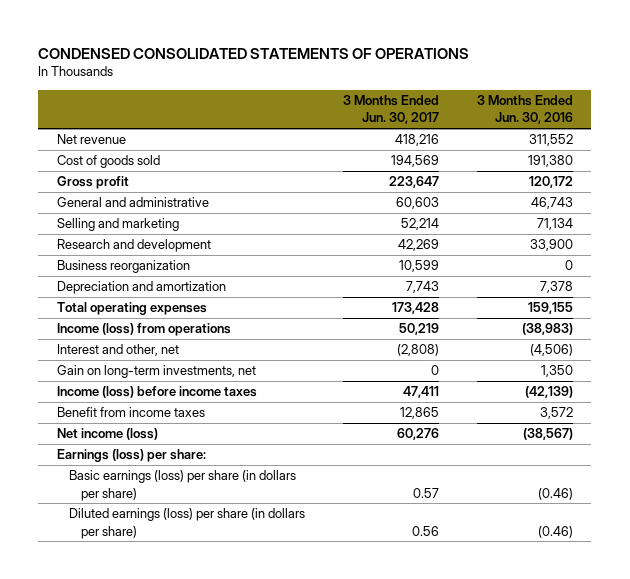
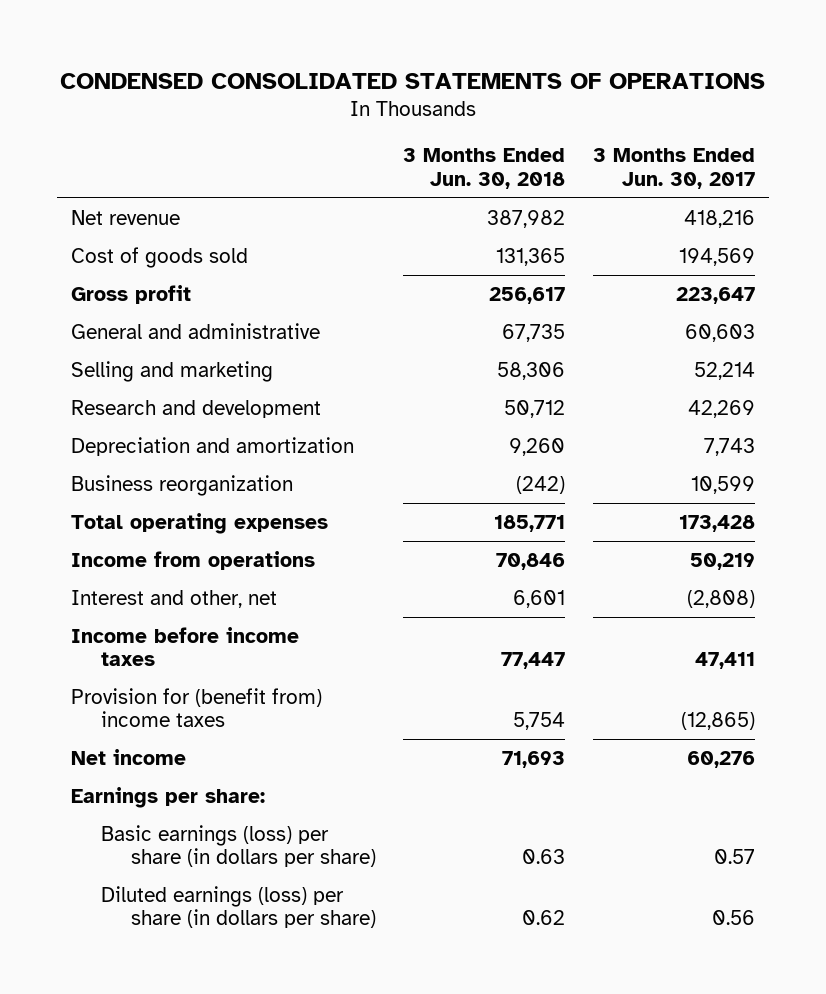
- | 3 Months Ended Jun. 30, 2017 | 3 Months Ended Jun. 30, 2016
+ | 3 Months Ended Jun. 30, 2018 | 3 Months Ended Jun. 30, 2017
moved down: Business reorganization | (242) | 10,599
- Income (loss) from operations | 50,219 | (38,983)
+ Income from operations | 70,846 | 50,219
- Gain on long-term investments, net | 0 | 1,350
- Income (loss) before income taxes | 47,411 | (42,139)
- Benefit from income taxes | 12,865 | 3,572
- Net income (loss) | 60,276 | (38,567)
- Earnings (loss) per share:
+ Income before income taxes | 77,447 | 47,411
+ Provision for (benefit from) income taxes | 5,754 | (12,865)
+ Net income | 71,693 | 60,276
+ Earnings per share:

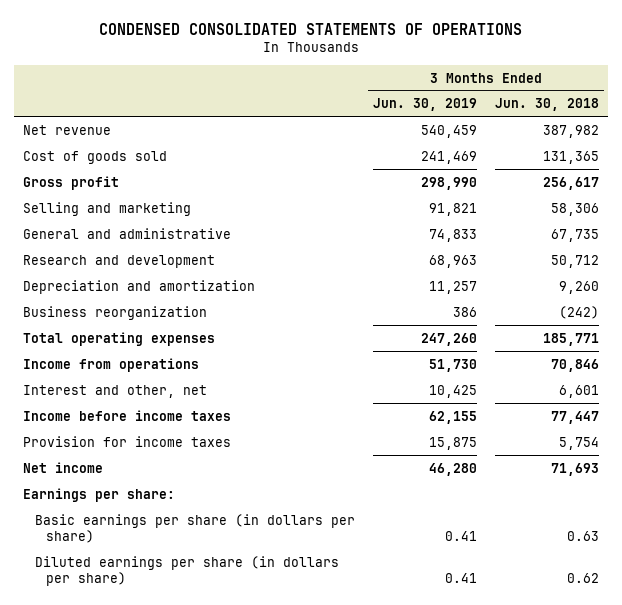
- | 3 Months Ended Jun. 30, 2018 | 3 Months Ended Jun. 30, 2017
+ | 3 Months Ended Jun. 30, 2019 | 3 Months Ended Jun. 30, 2018
moved down: General and administrative | 74,833 | 67,735
- Provision for (benefit from) income taxes | 5,754 | (12,865)
+ Provision for income taxes | 15,875 | 5,754
- Basic earnings (loss) per share (in dollars per share) | 0.63 | 0.57
- Diluted earnings (loss) per share (in dollars per share) | 0.62 | 0.56
+ Basic earnings per share (in dollars per share) | 0.41 | 0.63
+ Diluted earnings per share (in dollars per share) | 0.41 | 0.62

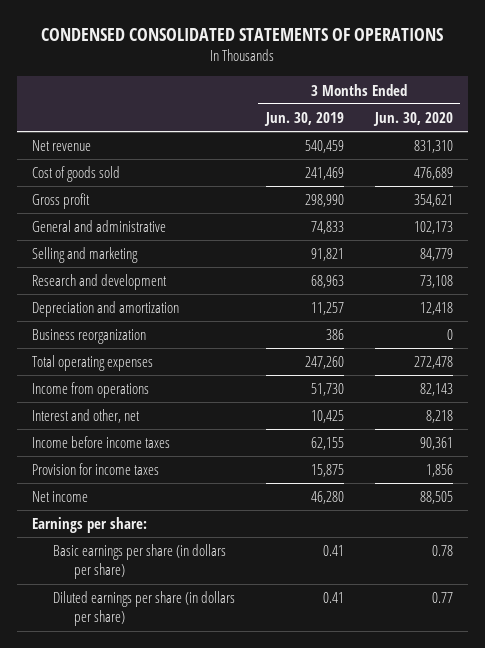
- | 3 Months Ended Jun. 30, 2019 | 3 Months Ended Jun. 30, 2018
+ | 3 Months Ended Jun. 30, 2019 | 3 Months Ended Jun. 30, 2020
moved down: Selling and marketing | 91,821 | 84,779

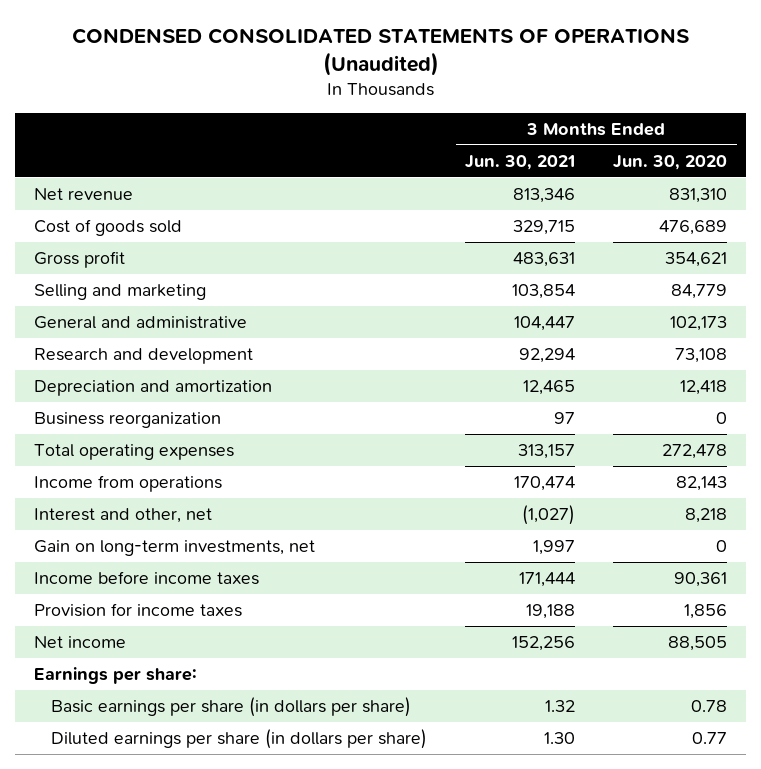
- CONDENSED CONSOLIDATED STATEMENTS OF OPERATIONS
+ CONDENSED CONSOLIDATED STATEMENTS OF OPERATIONS (Unaudited)
- | 3 Months Ended Jun. 30, 2019 | 3 Months Ended Jun. 30, 2020
+ | 3 Months Ended Jun. 30, 2021 | 3 Months Ended Jun. 30, 2020
moved down: General and administrative | 104,447 | 102,173
+ Gain on long-term investments, net | 1,997 | 0

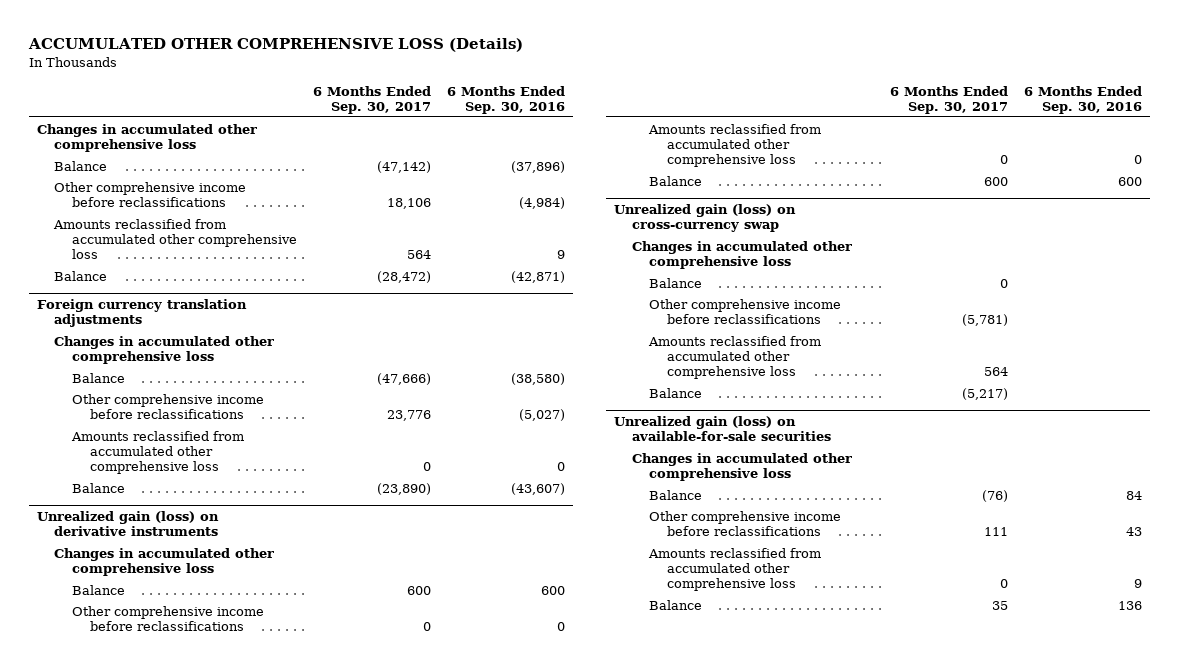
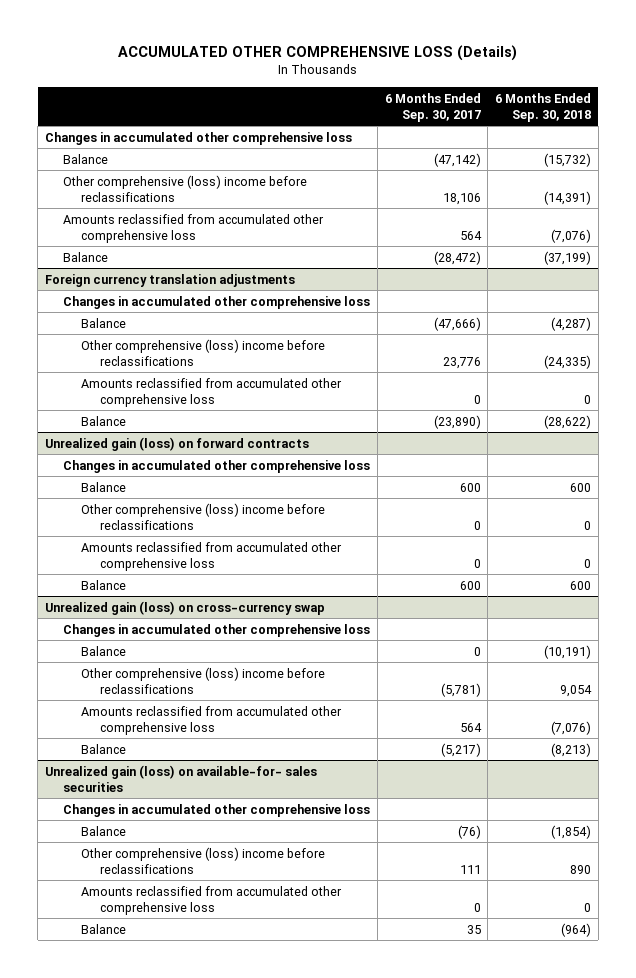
- | 6 Months Ended Sep. 30, 2017 | 6 Months Ended Sep. 30, 2016
+ | 6 Months Ended Sep. 30, 2017 | 6 Months Ended Sep. 30, 2018
- Other comprehensive income before reclassifications | 18,106 | (4,984)
+ Other comprehensive (loss) income before reclassifications | 18,106 | (14,391)
@ Foreign currency translation adjustments
- Other comprehensive income before reclassifications | 23,776 | (5,027)
+ Other comprehensive (loss) income before reclassifications | 23,776 | (24,335)
- Unrealized gain (loss) on derivative instruments
+ Unrealized gain (loss) on forward contracts
- Other comprehensive income before reclassifications | 0 | 0
+ Other comprehensive (loss) income before reclassifications | 0 | 0
@ Unrealized gain (loss) on cross-currency swap
- Other comprehensive income before reclassifications | (5,781) |
+ Other comprehensive (loss) income before reclassifications | (5,781) | 9,054
- Unrealized gain (loss) on available-for-sale securities
+ Unrealized gain (loss) on available-for- sales securities
- Other comprehensive income before reclassifications | 111 | 43
+ Other comprehensive (loss) income before reclassifications | 111 | 890

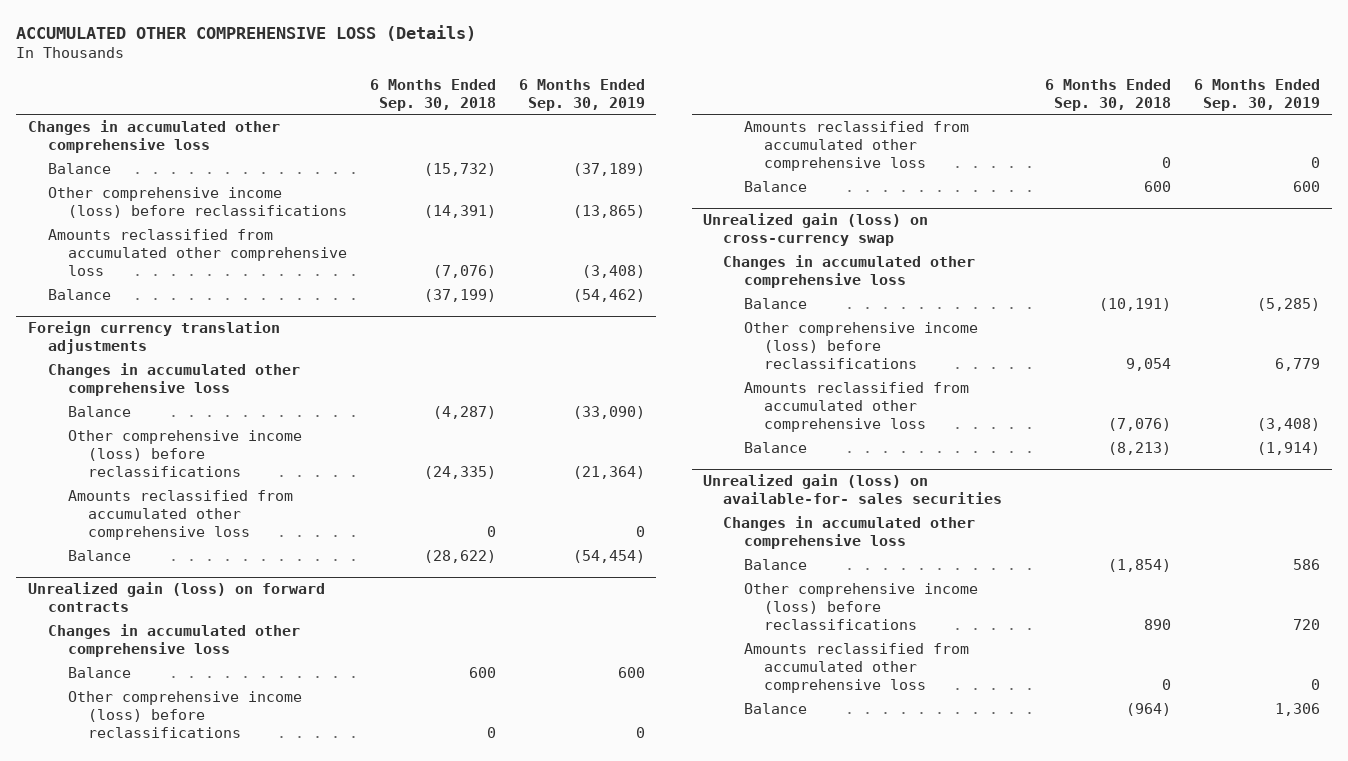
- | 6 Months Ended Sep. 30, 2017 | 6 Months Ended Sep. 30, 2018
+ | 6 Months Ended Sep. 30, 2018 | 6 Months Ended Sep. 30, 2019
- Other comprehensive (loss) income before reclassifications | 18,106 | (14,391)
+ Other comprehensive income (loss) before reclassifications | (14,391) | (13,865)
@ Foreign currency translation adjustments
- Other comprehensive (loss) income before reclassifications | 23,776 | (24,335)
+ Other comprehensive income (loss) before reclassifications | (24,335) | (21,364)
@ Unrealized gain (loss) on forward contracts
- Other comprehensive (loss) income before reclassifications | 0 | 0
+ Other comprehensive income (loss) before reclassifications | 0 | 0
@ Unrealized gain (loss) on cross-currency swap
- Other comprehensive (loss) income before reclassifications | (5,781) | 9,054
+ Other comprehensive income (loss) before reclassifications | 9,054 | 6,779
@ Unrealized gain (loss) on available-for- sales securities
- Other comprehensive (loss) income before reclassifications | 111 | 890
+ Other comprehensive income (loss) before reclassifications | 890 | 720

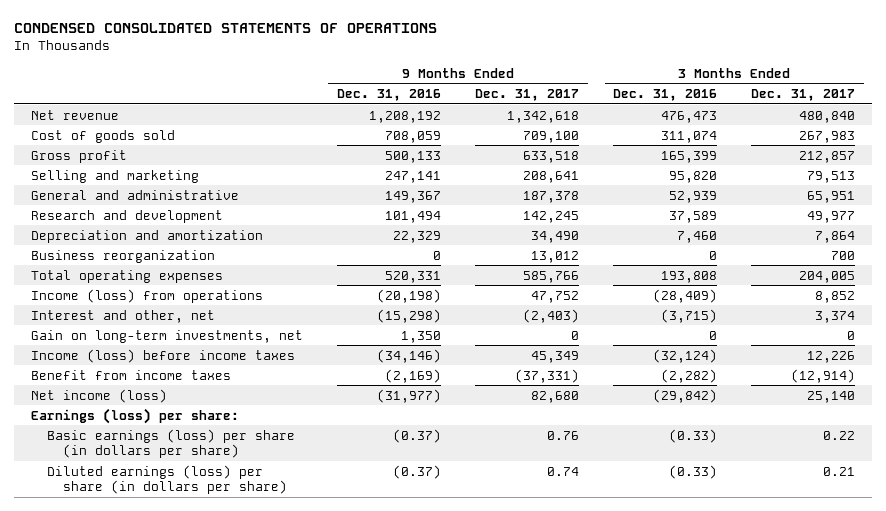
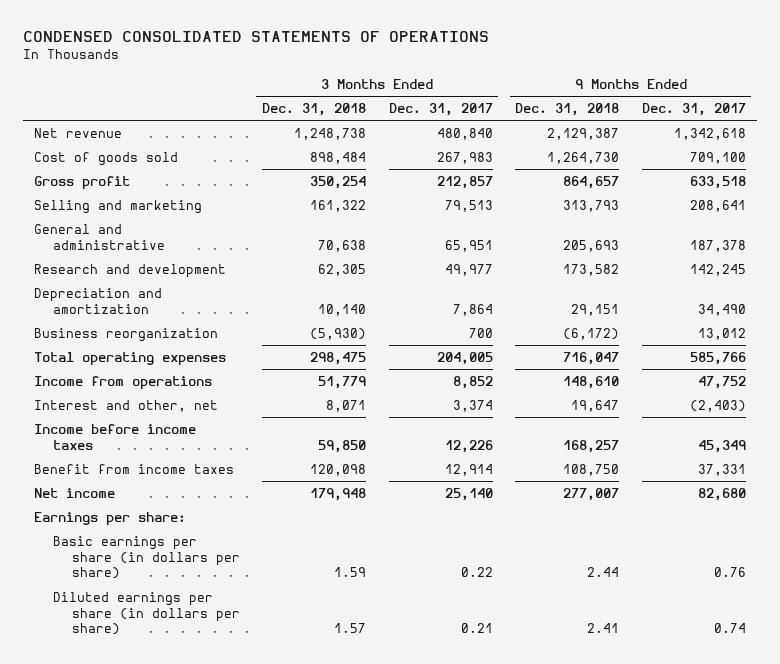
- | 9 Months Ended Dec. 31, 2016 | 9 Months Ended Dec. 31, 2017 | 3 Months Ended Dec. 31, 2016 | 3 Months Ended Dec. 31, 2017
+ | 3 Months Ended Dec. 31, 2018 | 3 Months Ended Dec. 31, 2017 | 9 Months Ended Dec. 31, 2018 | 9 Months Ended Dec. 31, 2017
- Income (loss) from operations | (20,198) | 47,752 | (28,409) | 8,852
+ Income from operations | 51,779 | 8,852 | 148,610 | 47,752
- Gain on long-term investments, net | 1,350 | 0 | 0 | 0
- Income (loss) before income taxes | (34,146) | 45,349 | (32,124) | 12,226
- Benefit from income taxes | (2,169) | (37,331) | (2,282) | (12,914)
- Net income (loss) | (31,977) | 82,680 | (29,842) | 25,140
- Earnings (loss) per share:
- Basic earnings (loss) per share (in dollars per share) | (0.37) | 0.76 | (0.33) | 0.22
- Diluted earnings (loss) per share (in dollars per share) | (0.37) | 0.74 | (0.33) | 0.21
+ Income before income taxes | 59,850 | 12,226 | 168,257 | 45,349
+ Benefit from income taxes | 120,098 | 12,914 | 108,750 | 37,331
+ Net income | 179,948 | 25,140 | 277,007 | 82,680
+ Earnings per share:
+ Basic earnings per share (in dollars per share) | 1.59 | 0.22 | 2.44 | 0.76
+ Diluted earnings per share (in dollars per share) | 1.57 | 0.21 | 2.41 | 0.74

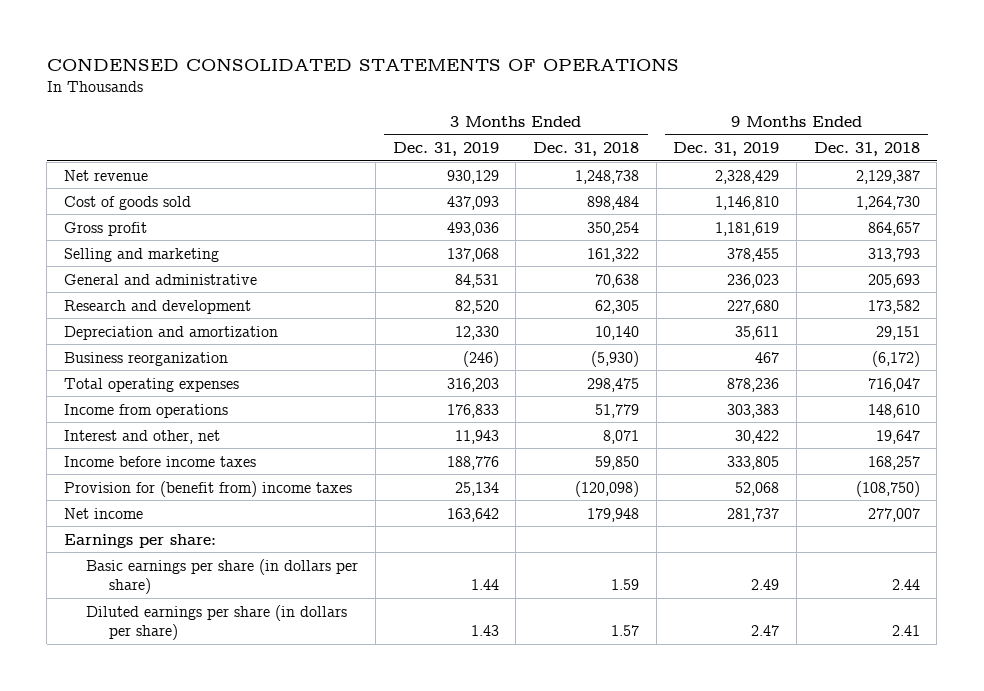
- | 3 Months Ended Dec. 31, 2018 | 3 Months Ended Dec. 31, 2017 | 9 Months Ended Dec. 31, 2018 | 9 Months Ended Dec. 31, 2017
+ | 3 Months Ended Dec. 31, 2019 | 3 Months Ended Dec. 31, 2018 | 9 Months Ended Dec. 31, 2019 | 9 Months Ended Dec. 31, 2018
- Benefit from income taxes | 120,098 | 12,914 | 108,750 | 37,331
+ Provision for (benefit from) income taxes | 25,134 | (120,098) | 52,068 | (108,750)

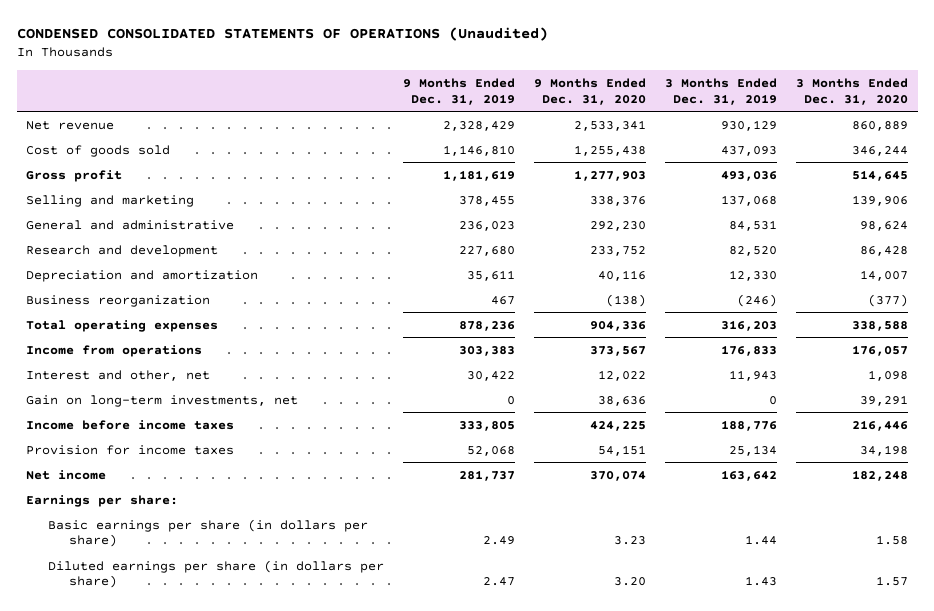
- CONDENSED CONSOLIDATED STATEMENTS OF OPERATIONS
+ CONDENSED CONSOLIDATED STATEMENTS OF OPERATIONS (Unaudited)
- | 3 Months Ended Dec. 31, 2019 | 3 Months Ended Dec. 31, 2018 | 9 Months Ended Dec. 31, 2019 | 9 Months Ended Dec. 31, 2018
+ | 9 Months Ended Dec. 31, 2019 | 9 Months Ended Dec. 31, 2020 | 3 Months Ended Dec. 31, 2019 | 3 Months Ended Dec. 31, 2020
+ Gain on long-term investments, net | 0 | 38,636 | 0 | 39,291
- Provision for (benefit from) income taxes | 25,134 | (120,098) | 52,068 | (108,750)
+ Provision for income taxes | 52,068 | 54,151 | 25,134 | 34,198

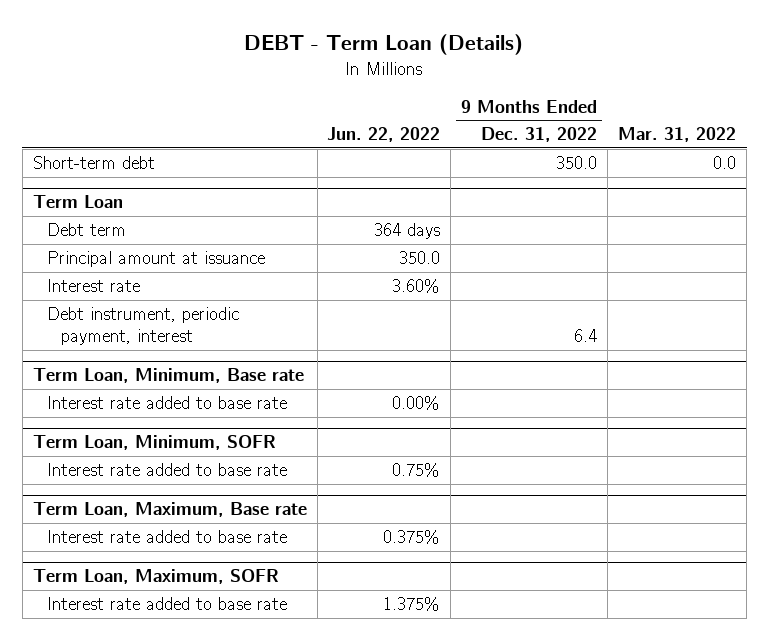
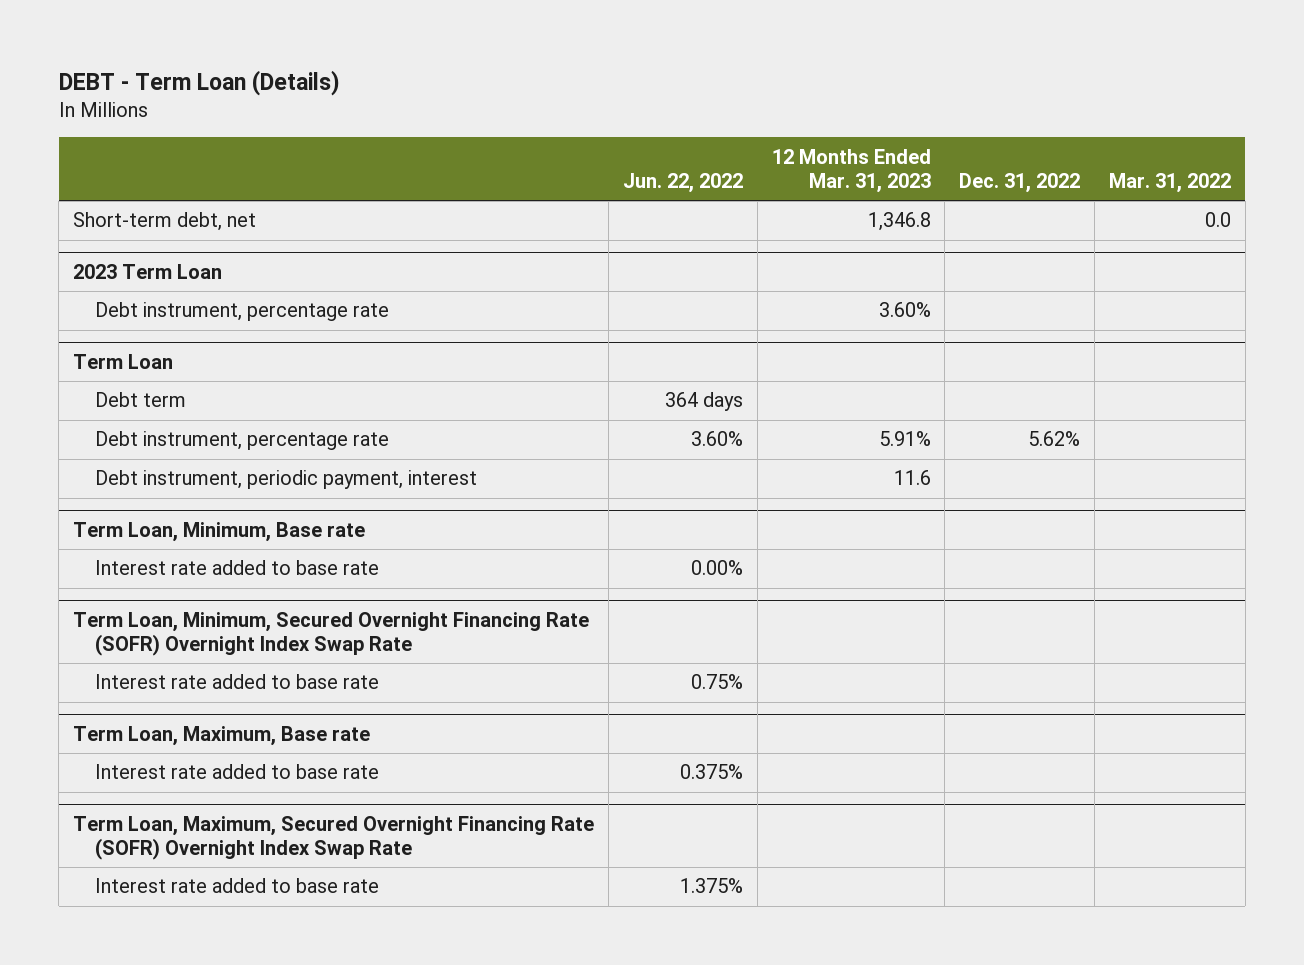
- | Jun. 22, 2022 | 9 Months Ended Dec. 31, 2022 | Mar. 31, 2022
+ | Jun. 22, 2022 | 12 Months Ended Mar. 31, 2023 | Dec. 31, 2022 | Mar. 31, 2022
- Short-term debt | | 350.0 | 0.0
+ Short-term debt, net | | 1,346.8 | | 0.0
+ 2023 Term Loan
+ Debt instrument, percentage rate | | 3.60% | |
@ Term Loan
- Principal amount at issuance | 350.0 | |
- Interest rate | 3.60% | |
+ Debt instrument, percentage rate | 3.60% | 5.91% | 5.62% |
- Term Loan, Minimum, SOFR
+ Term Loan, Minimum, Secured Overnight Financing Rate (SOFR) Overnight Index Swap Rate
- Term Loan, Maximum, SOFR
+ Term Loan, Maximum, Secured Overnight Financing Rate (SOFR) Overnight Index Swap Rate

